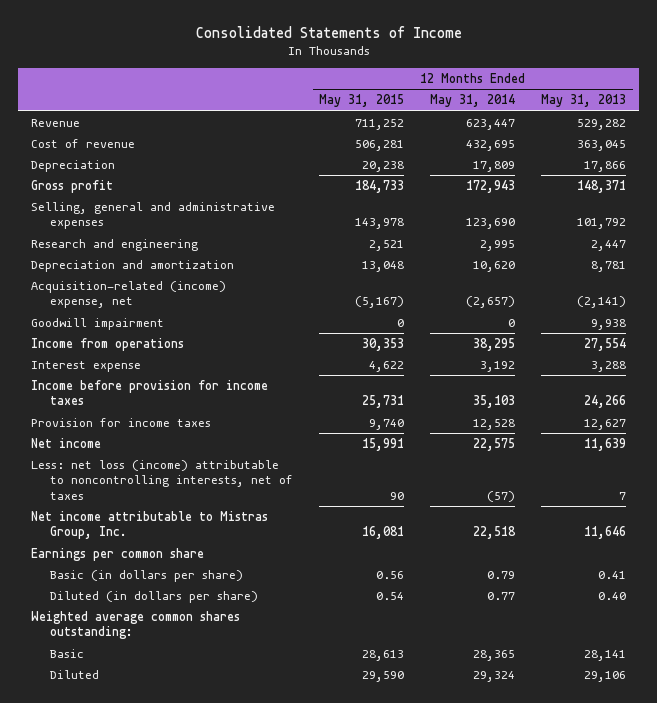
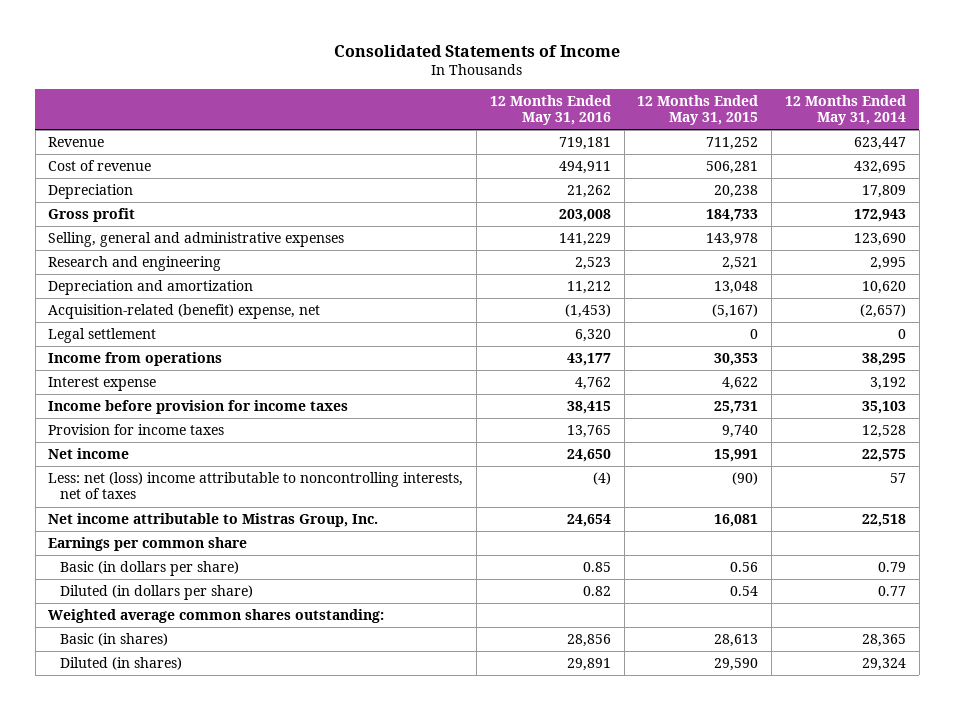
- | 12 Months Ended May 31, 2015 | 12 Months Ended May 31, 2014 | 12 Months Ended May 31, 2013
+ | 12 Months Ended May 31, 2016 | 12 Months Ended May 31, 2015 | 12 Months Ended May 31, 2014
- Acquisition-related (income) expense, net | (5,167) | (2,657) | (2,141)
- Goodwill impairment | 0 | 0 | 9,938
+ Acquisition-related (benefit) expense, net | (1,453) | (5,167) | (2,657)
+ Legal settlement | 6,320 | 0 | 0
- Less: net loss (income) attributable to noncontrolling interests, net of taxes | 90 | (57) | 7
+ Less: net (loss) income attributable to noncontrolling interests, net of taxes | (4) | (90) | 57
- Basic | 28,613 | 28,365 | 28,141
- Diluted | 29,590 | 29,324 | 29,106
+ Basic (in shares) | 28,856 | 28,613 | 28,365
+ Diluted (in shares) | 29,891 | 29,590 | 29,324

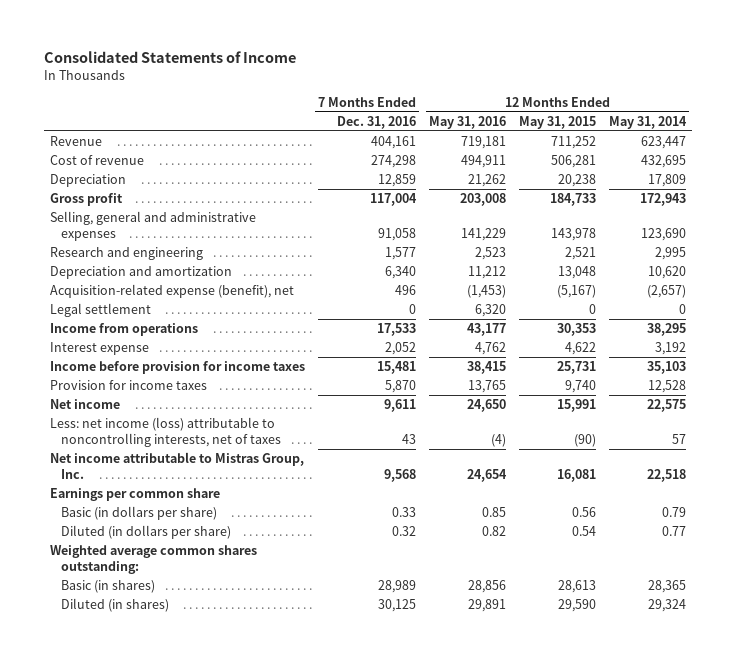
- | 12 Months Ended May 31, 2016 | 12 Months Ended May 31, 2015 | 12 Months Ended May 31, 2014
+ | 7 Months Ended Dec. 31, 2016 | 12 Months Ended May 31, 2016 | 12 Months Ended May 31, 2015 | 12 Months Ended May 31, 2014
- Acquisition-related (benefit) expense, net | (1,453) | (5,167) | (2,657)
+ Acquisition-related expense (benefit), net | 496 | (1,453) | (5,167) | (2,657)
- Less: net (loss) income attributable to noncontrolling interests, net of taxes | (4) | (90) | 57
+ Less: net income (loss) attributable to noncontrolling interests, net of taxes | 43 | (4) | (90) | 57

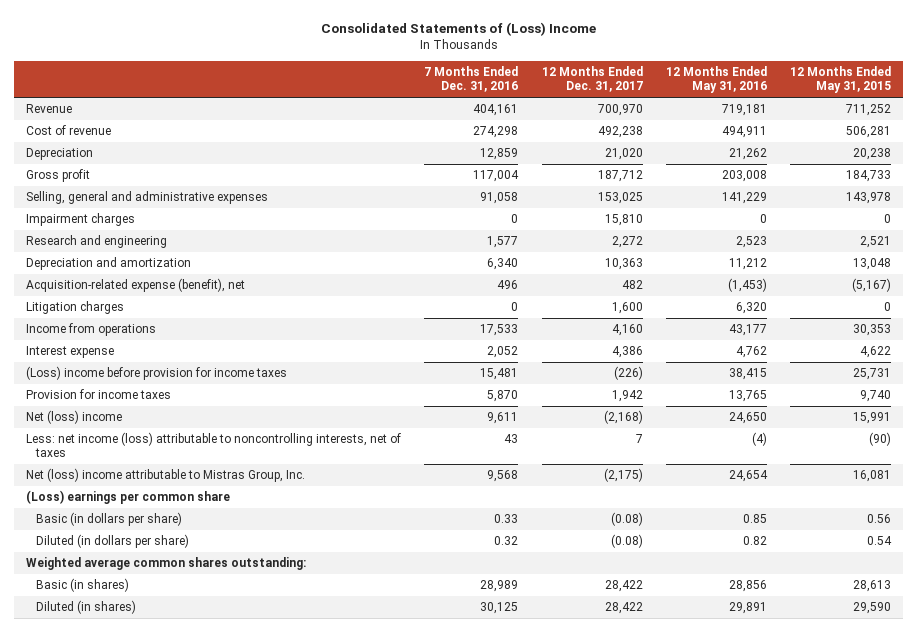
- Consolidated Statements of Income
+ Consolidated Statements of (Loss) Income
- | 7 Months Ended Dec. 31, 2016 | 12 Months Ended May 31, 2016 | 12 Months Ended May 31, 2015 | 12 Months Ended May 31, 2014
+ | 7 Months Ended Dec. 31, 2016 | 12 Months Ended Dec. 31, 2017 | 12 Months Ended May 31, 2016 | 12 Months Ended May 31, 2015
+ Impairment charges | 0 | 15,810 | 0 | 0
- Legal settlement | 0 | 6,320 | 0 | 0
+ Litigation charges | 0 | 1,600 | 6,320 | 0
- Income before provision for income taxes | 15,481 | 38,415 | 25,731 | 35,103
+ (Loss) income before provision for income taxes | 15,481 | (226) | 38,415 | 25,731
- Net income | 9,611 | 24,650 | 15,991 | 22,575
+ Net (loss) income | 9,611 | (2,168) | 24,650 | 15,991
- Net income attributable to Mistras Group, Inc. | 9,568 | 24,654 | 16,081 | 22,518
- Earnings per common share
+ Net (loss) income attributable to Mistras Group, Inc. | 9,568 | (2,175) | 24,654 | 16,081
+ (Loss) earnings per common share

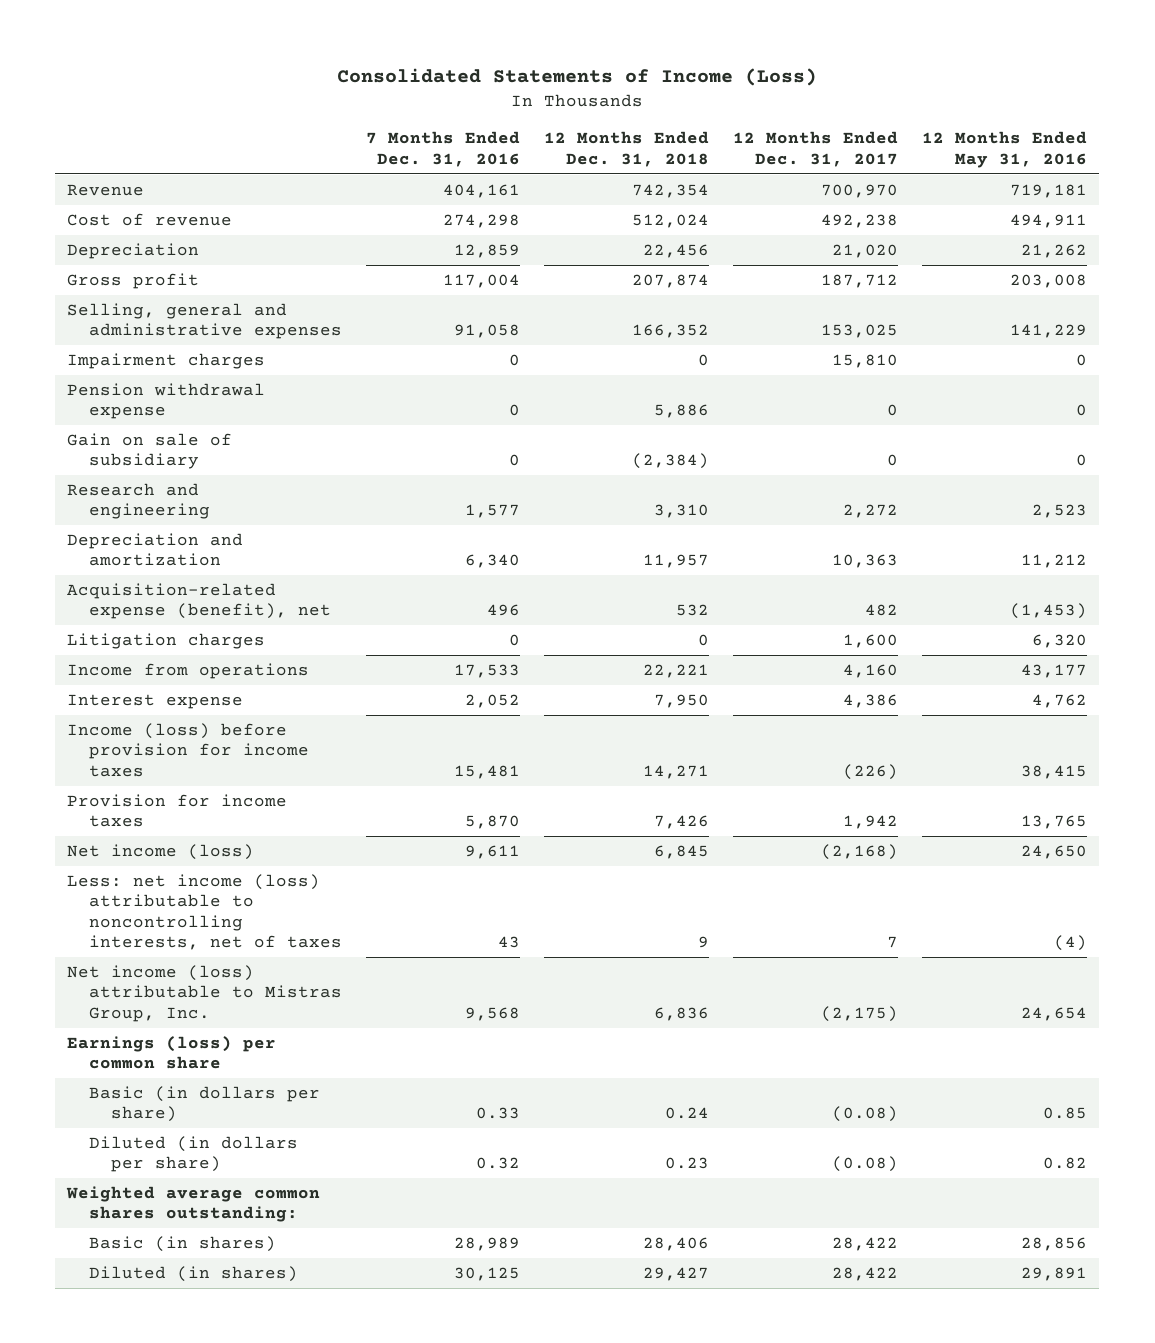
- Consolidated Statements of (Loss) Income
+ Consolidated Statements of Income (Loss)
- | 7 Months Ended Dec. 31, 2016 | 12 Months Ended Dec. 31, 2017 | 12 Months Ended May 31, 2016 | 12 Months Ended May 31, 2015
+ | 7 Months Ended Dec. 31, 2016 | 12 Months Ended Dec. 31, 2018 | 12 Months Ended Dec. 31, 2017 | 12 Months Ended May 31, 2016
+ Pension withdrawal expense | 0 | 5,886 | 0 | 0
+ Gain on sale of subsidiary | 0 | (2,384) | 0 | 0
- (Loss) income before provision for income taxes | 15,481 | (226) | 38,415 | 25,731
+ Income (loss) before provision for income taxes | 15,481 | 14,271 | (226) | 38,415
- Net (loss) income | 9,611 | (2,168) | 24,650 | 15,991
+ Net income (loss) | 9,611 | 6,845 | (2,168) | 24,650
- Net (loss) income attributable to Mistras Group, Inc. | 9,568 | (2,175) | 24,654 | 16,081
- (Loss) earnings per common share
+ Net income (loss) attributable to Mistras Group, Inc. | 9,568 | 6,836 | (2,175) | 24,654
+ Earnings (loss) per common share

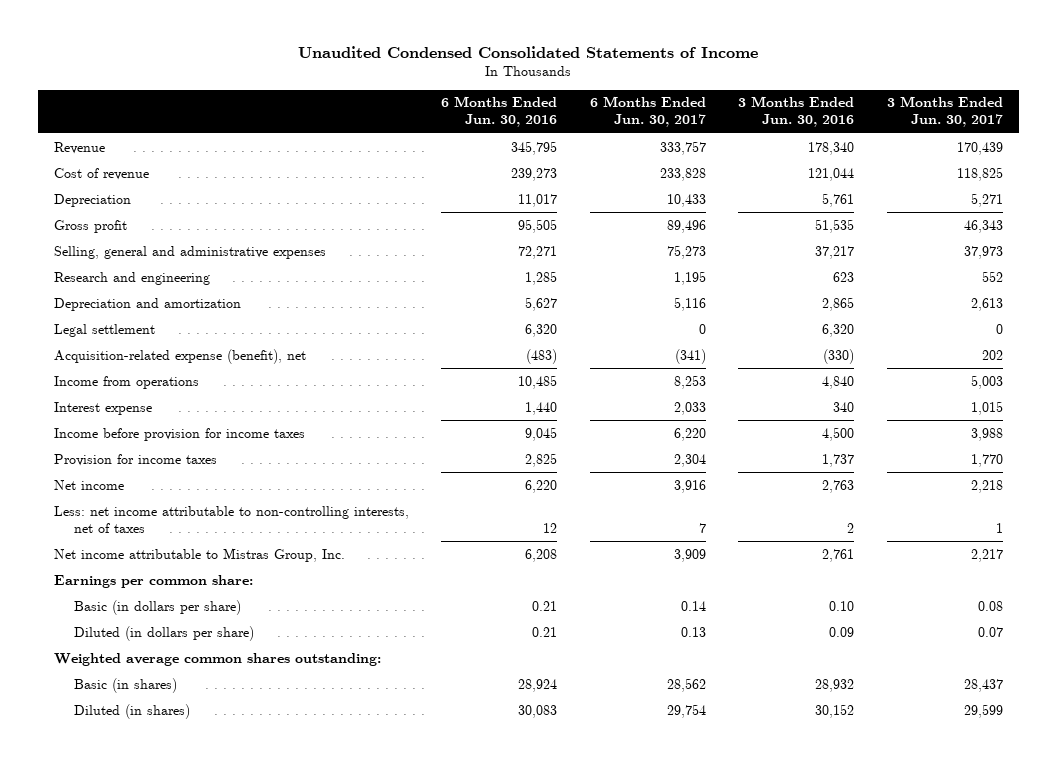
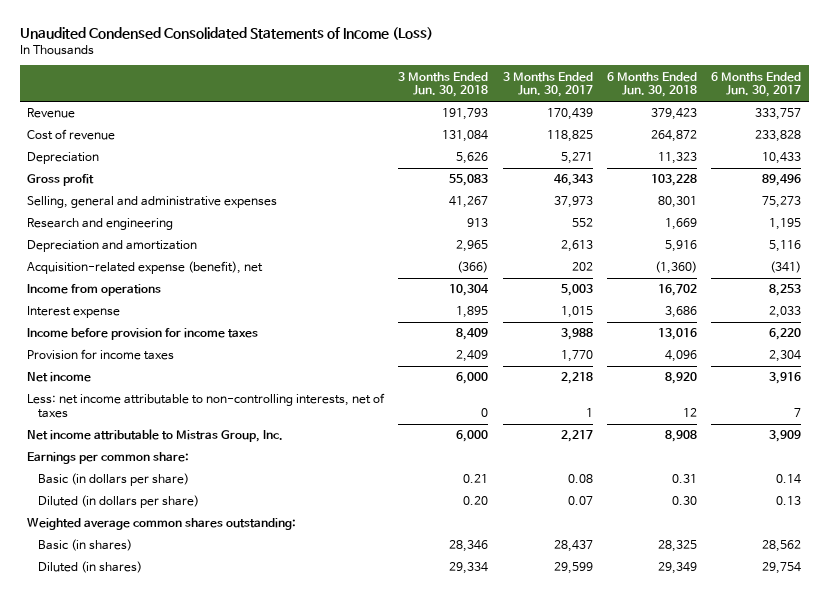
- Unaudited Condensed Consolidated Statements of Income
+ Unaudited Condensed Consolidated Statements of Income (Loss)
- | 6 Months Ended Jun. 30, 2016 | 6 Months Ended Jun. 30, 2017 | 3 Months Ended Jun. 30, 2016 | 3 Months Ended Jun. 30, 2017
+ | 3 Months Ended Jun. 30, 2018 | 3 Months Ended Jun. 30, 2017 | 6 Months Ended Jun. 30, 2018 | 6 Months Ended Jun. 30, 2017
- Legal settlement | 6,320 | 0 | 6,320 | 0

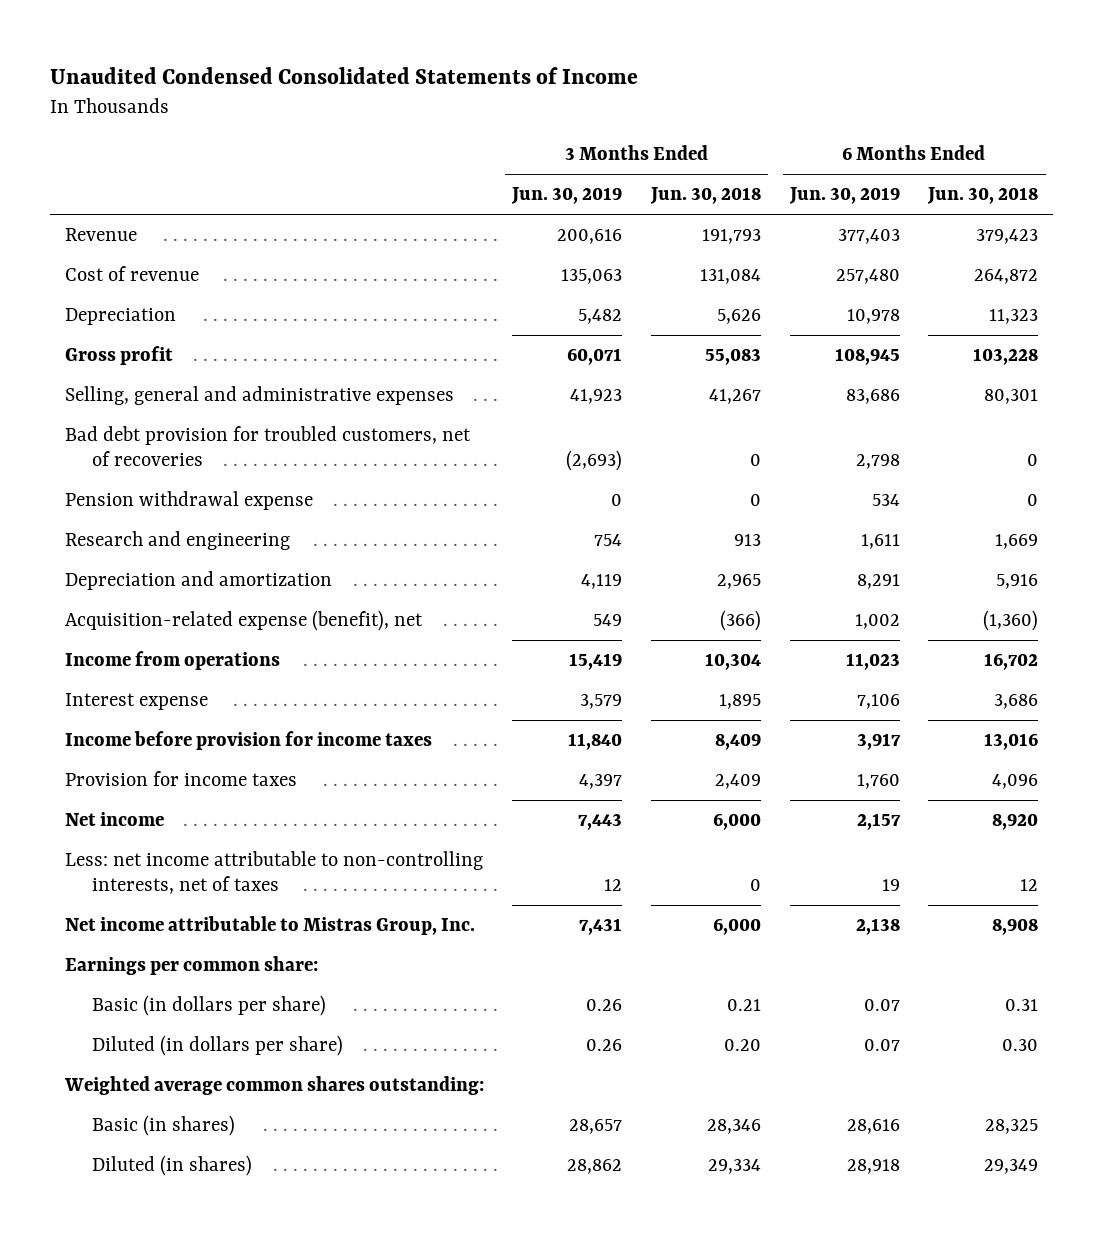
- Unaudited Condensed Consolidated Statements of Income (Loss)
+ Unaudited Condensed Consolidated Statements of Income
- | 3 Months Ended Jun. 30, 2018 | 3 Months Ended Jun. 30, 2017 | 6 Months Ended Jun. 30, 2018 | 6 Months Ended Jun. 30, 2017
+ | 3 Months Ended Jun. 30, 2019 | 3 Months Ended Jun. 30, 2018 | 6 Months Ended Jun. 30, 2019 | 6 Months Ended Jun. 30, 2018
+ Bad debt provision for troubled customers, net of recoveries | (2,693) | 0 | 2,798 | 0
+ Pension withdrawal expense | 0 | 0 | 534 | 0

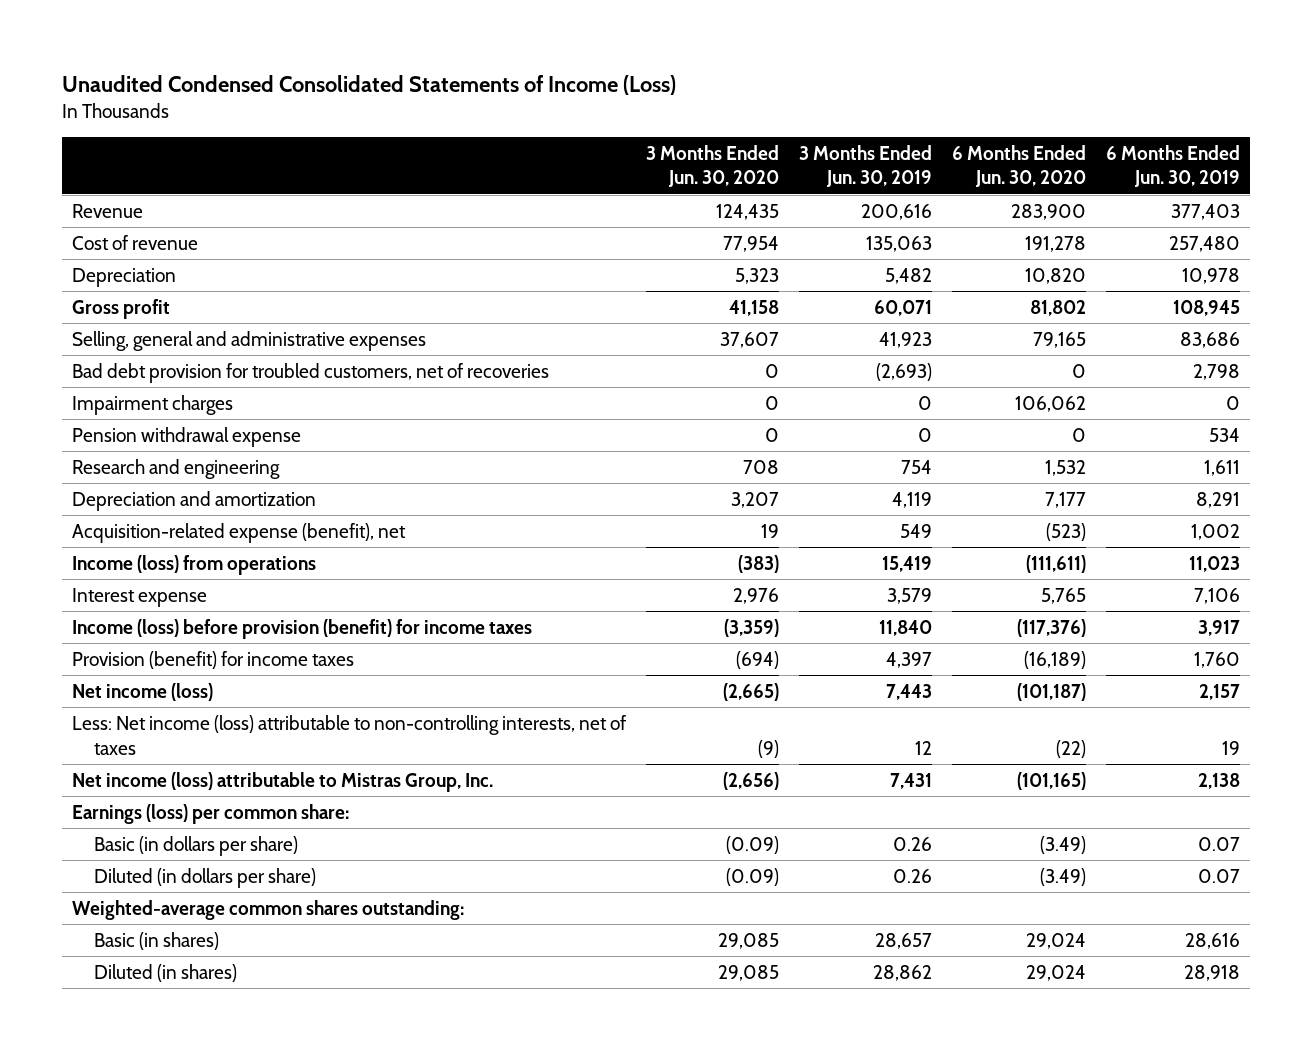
- Unaudited Condensed Consolidated Statements of Income
+ Unaudited Condensed Consolidated Statements of Income (Loss)
- | 3 Months Ended Jun. 30, 2019 | 3 Months Ended Jun. 30, 2018 | 6 Months Ended Jun. 30, 2019 | 6 Months Ended Jun. 30, 2018
+ | 3 Months Ended Jun. 30, 2020 | 3 Months Ended Jun. 30, 2019 | 6 Months Ended Jun. 30, 2020 | 6 Months Ended Jun. 30, 2019
+ Impairment charges | 0 | 0 | 106,062 | 0
- Income from operations | 15,419 | 10,304 | 11,023 | 16,702
+ Income (loss) from operations | (383) | 15,419 | (111,611) | 11,023
- Income before provision for income taxes | 11,840 | 8,409 | 3,917 | 13,016
- Provision for income taxes | 4,397 | 2,409 | 1,760 | 4,096
- Net income | 7,443 | 6,000 | 2,157 | 8,920
- Less: net income attributable to non-controlling interests, net of taxes | 12 | 0 | 19 | 12
- Net income attributable to Mistras Group, Inc. | 7,431 | 6,000 | 2,138 | 8,908
- Earnings per common share:
+ Income (loss) before provision (benefit) for income taxes | (3,359) | 11,840 | (117,376) | 3,917
+ Provision (benefit) for income taxes | (694) | 4,397 | (16,189) | 1,760
+ Net income (loss) | (2,665) | 7,443 | (101,187) | 2,157
+ Less: Net income (loss) attributable to non-controlling interests, net of taxes | (9) | 12 | (22) | 19
+ Net income (loss) attributable to Mistras Group, Inc. | (2,656) | 7,431 | (101,165) | 2,138
+ Earnings (loss) per common share:
- Weighted average common shares outstanding:
+ Weighted-average common shares outstanding:

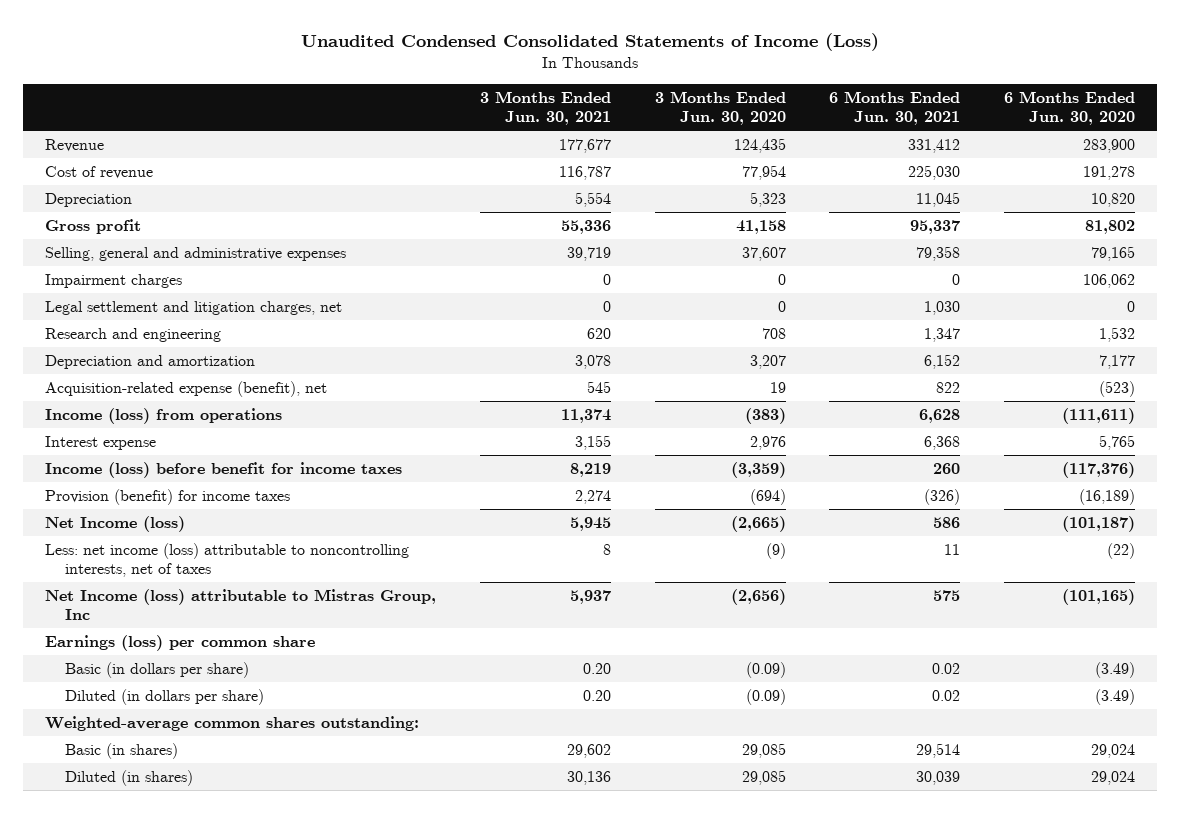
- | 3 Months Ended Jun. 30, 2020 | 3 Months Ended Jun. 30, 2019 | 6 Months Ended Jun. 30, 2020 | 6 Months Ended Jun. 30, 2019
+ | 3 Months Ended Jun. 30, 2021 | 3 Months Ended Jun. 30, 2020 | 6 Months Ended Jun. 30, 2021 | 6 Months Ended Jun. 30, 2020
- Bad debt provision for troubled customers, net of recoveries | 0 | (2,693) | 0 | 2,798
- Pension withdrawal expense | 0 | 0 | 0 | 534
+ Legal settlement and litigation charges, net | 0 | 0 | 1,030 | 0
- Income (loss) before provision (benefit) for income taxes | (3,359) | 11,840 | (117,376) | 3,917
+ Income (loss) before benefit for income taxes | 8,219 | (3,359) | 260 | (117,376)
- Net income (loss) | (2,665) | 7,443 | (101,187) | 2,157
- Less: Net income (loss) attributable to non-controlling interests, net of taxes | (9) | 12 | (22) | 19
- Net income (loss) attributable to Mistras Group, Inc. | (2,656) | 7,431 | (101,165) | 2,138
- Earnings (loss) per common share:
+ Net Income (loss) | 5,945 | (2,665) | 586 | (101,187)
+ Less: net income (loss) attributable to noncontrolling interests, net of taxes | 8 | (9) | 11 | (22)
+ Net Income (loss) attributable to Mistras Group, Inc | 5,937 | (2,656) | 575 | (101,165)
+ Earnings (loss) per common share

